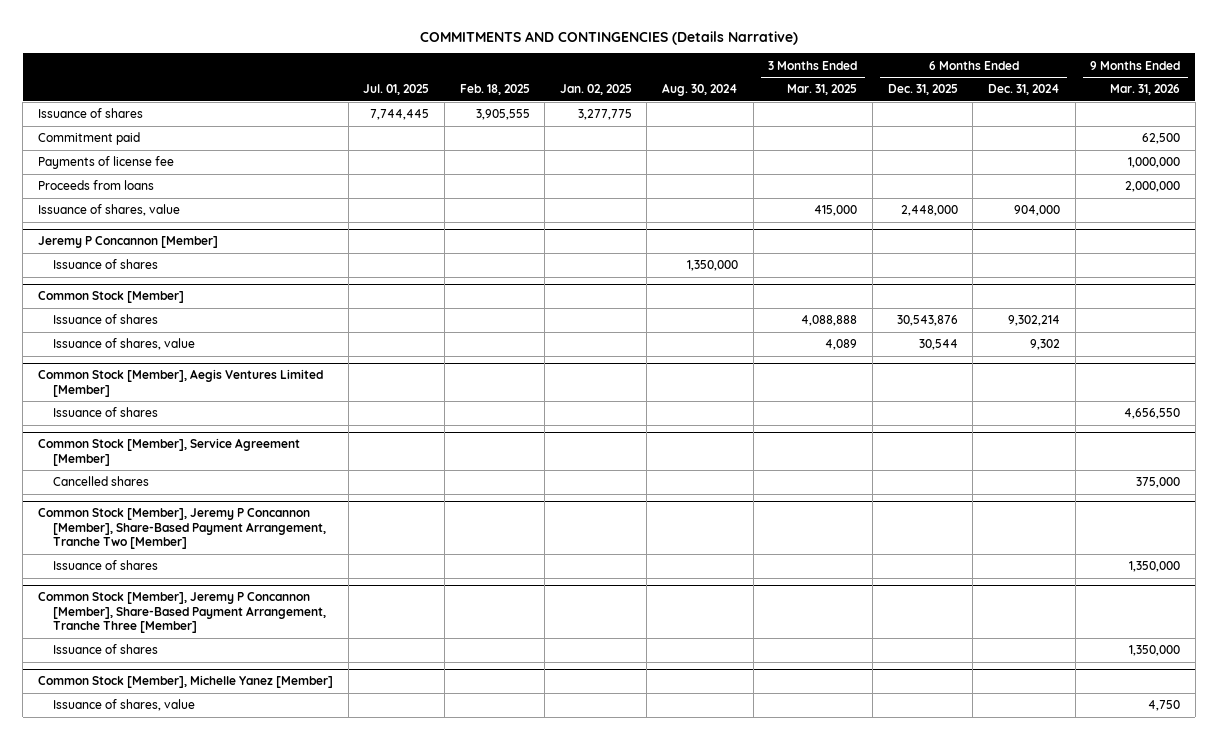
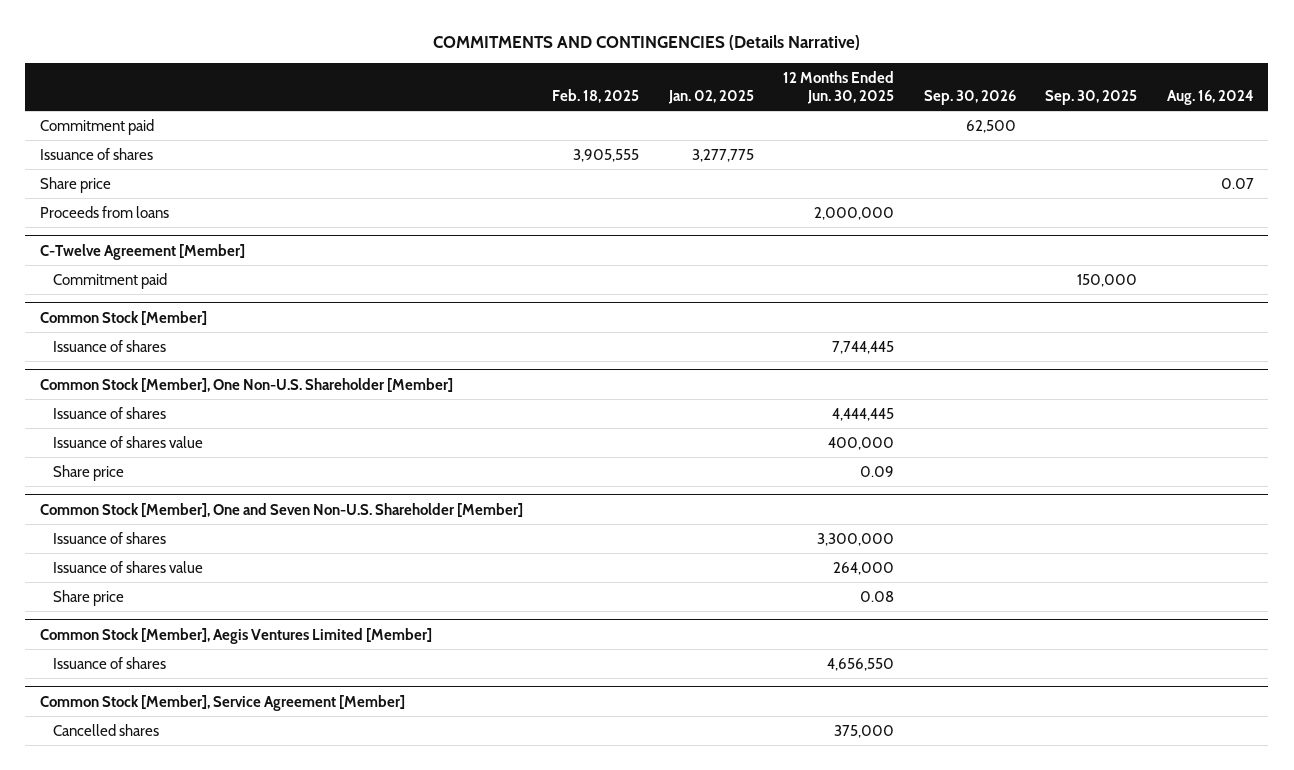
- | Jul. 01, 2025 | Feb. 18, 2025 | Jan. 02, 2025 | Aug. 30, 2024 | 3 Months Ended Mar. 31, 2025 | 6 Months Ended Dec. 31, 2025 | 6 Months Ended Dec. 31, 2024 | 9 Months Ended Mar. 31, 2026
+ | Feb. 18, 2025 | Jan. 02, 2025 | 12 Months Ended Jun. 30, 2025 | Sep. 30, 2026 | Sep. 30, 2025 | Aug. 16, 2024
- Payments of license fee | | | | | | | | 1,000,000
moved down: Issuance of shares | 3,905,555 | 3,277,775 | | | |
+ Share price | | | | | | 0.07
- Issuance of shares, value | | | | | 415,000 | 2,448,000 | 904,000 |
- Jeremy P Concannon [Member]
- Issuance of shares | | | | 1,350,000 | | | |
+ C-Twelve Agreement [Member]
+ Commitment paid | | | | | 150,000 |
@ Common Stock [Member]
- Issuance of shares, value | | | | | 4,089 | 30,544 | 9,302 |
+ Common Stock [Member], One Non-U.S. Shareholder [Member]
+ Issuance of shares | | | 4,444,445 | | |
+ Issuance of shares value | | | 400,000 | | |
+ Share price | | | 0.09 | | |
+ Common Stock [Member], One and Seven Non-U.S. Shareholder [Member]
+ Issuance of shares | | | 3,300,000 | | |
+ Issuance of shares value | | | 264,000 | | |
+ Share price | | | 0.08 | | |
- Common Stock [Member], Jeremy P Concannon [Member], Share-Based Payment Arrangement, Tranche Two [Member]
- Issuance of shares | | | | | | | | 1,350,000
- Common Stock [Member], Jeremy P Concannon [Member], Share-Based Payment Arrangement, Tranche Three [Member]
- Issuance of shares | | | | | | | | 1,350,000
- Common Stock [Member], Michelle Yanez [Member]
- Issuance of shares, value | | | | | | | | 4,750

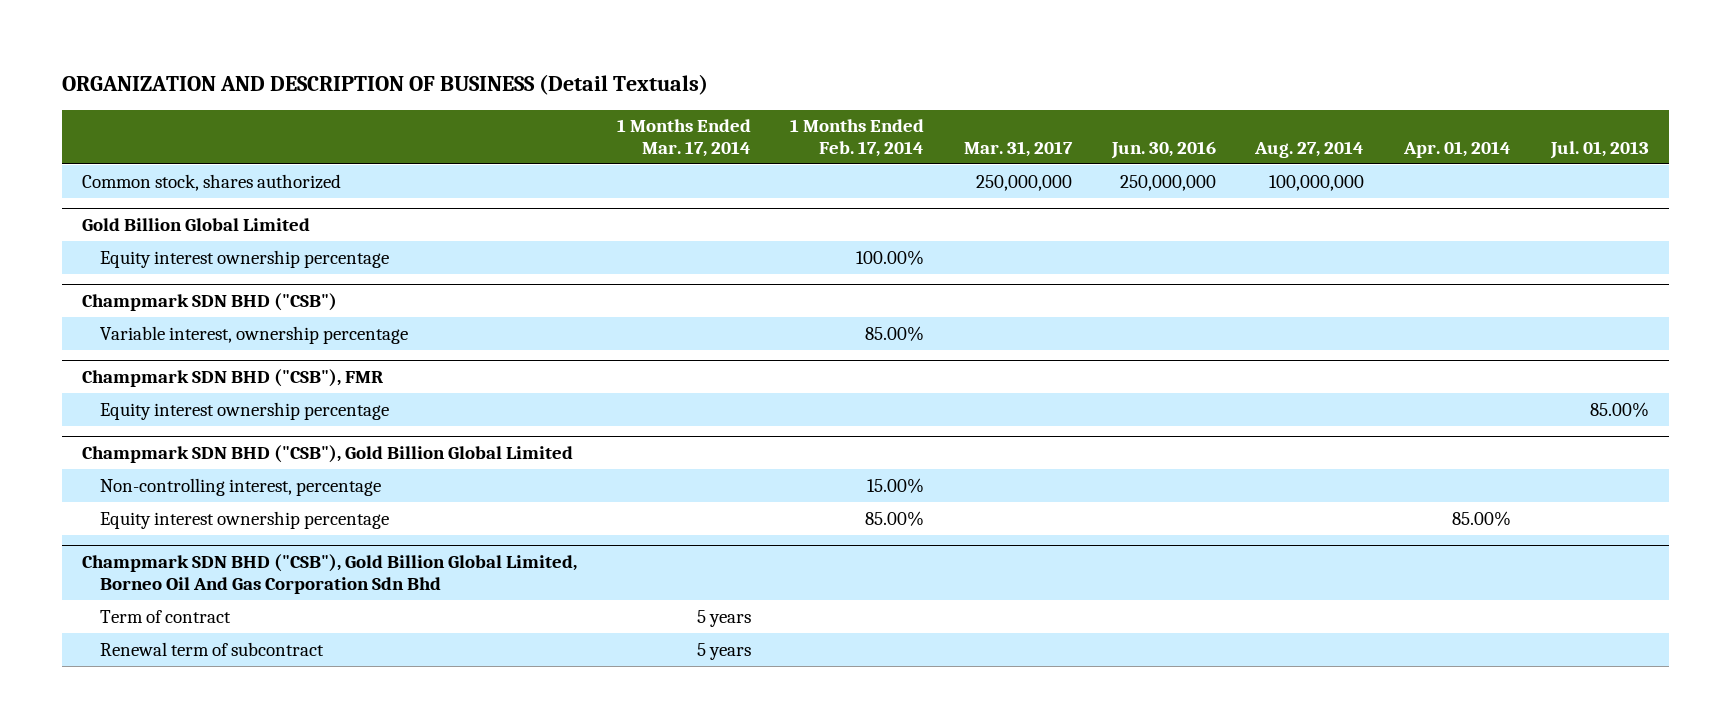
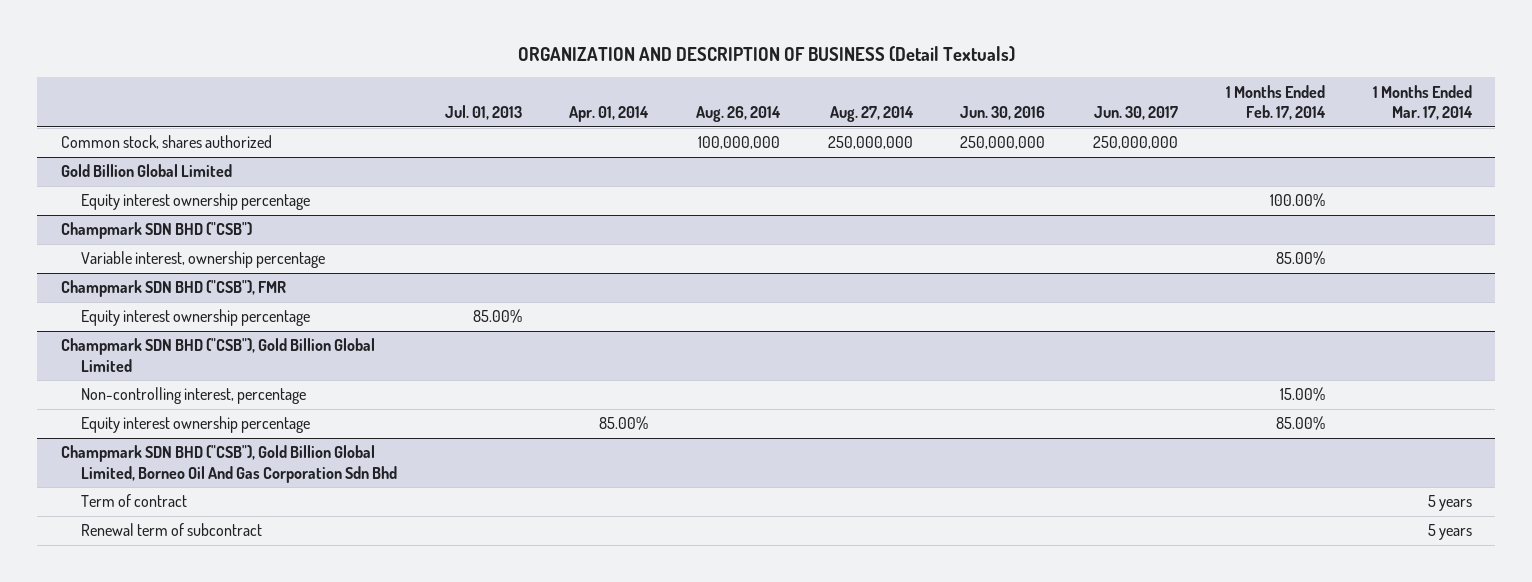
- | 1 Months Ended Mar. 17, 2014 | 1 Months Ended Feb. 17, 2014 | Mar. 31, 2017 | Jun. 30, 2016 | Aug. 27, 2014 | Apr. 01, 2014 | Jul. 01, 2013
+ | Jul. 01, 2013 | Apr. 01, 2014 | Aug. 26, 2014 | Aug. 27, 2014 | Jun. 30, 2016 | Jun. 30, 2017 | 1 Months Ended Feb. 17, 2014 | 1 Months Ended Mar. 17, 2014
- Common stock, shares authorized | | | 250,000,000 | 250,000,000 | 100,000,000 | |
+ Common stock, shares authorized | | | 100,000,000 | 250,000,000 | 250,000,000 | 250,000,000 | |

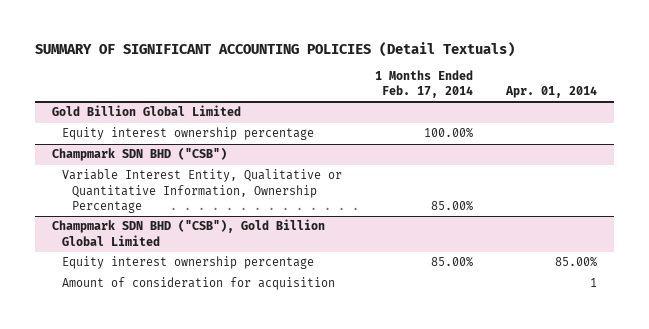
- ORGANIZATION AND DESCRIPTION OF BUSINESS (Detail Textuals)
+ SUMMARY OF SIGNIFICANT ACCOUNTING POLICIES (Detail Textuals)
- | Jul. 01, 2013 | Apr. 01, 2014 | Aug. 26, 2014 | Aug. 27, 2014 | Jun. 30, 2016 | Jun. 30, 2017 | 1 Months Ended Feb. 17, 2014 | 1 Months Ended Mar. 17, 2014
+ | 1 Months Ended Feb. 17, 2014 | Apr. 01, 2014
- Common stock, shares authorized | | | 100,000,000 | 250,000,000 | 250,000,000 | 250,000,000 | |
@ Champmark SDN BHD ("CSB")
- Variable interest, ownership percentage | | | | | | | 85.00% |
- Champmark SDN BHD ("CSB"), FMR
- Equity interest ownership percentage | 85.00% | | | | | | |
@ Champmark SDN BHD ("CSB")
+ Variable Interest Entity, Qualitative or Quantitative Information, Ownership Percentage | 85.00% |
@ Champmark SDN BHD ("CSB"), Gold Billion Global Limited
- Non-controlling interest, percentage | | | | | | | 15.00% |
- Champmark SDN BHD ("CSB"), Gold Billion Global Limited, Borneo Oil And Gas Corporation Sdn Bhd
- Term of contract | | | | | | | | 5 years
- Renewal term of subcontract | | | | | | | | 5 years
@ Champmark SDN BHD ("CSB"), Gold Billion Global Limited
+ Amount of consideration for acquisition | | 1

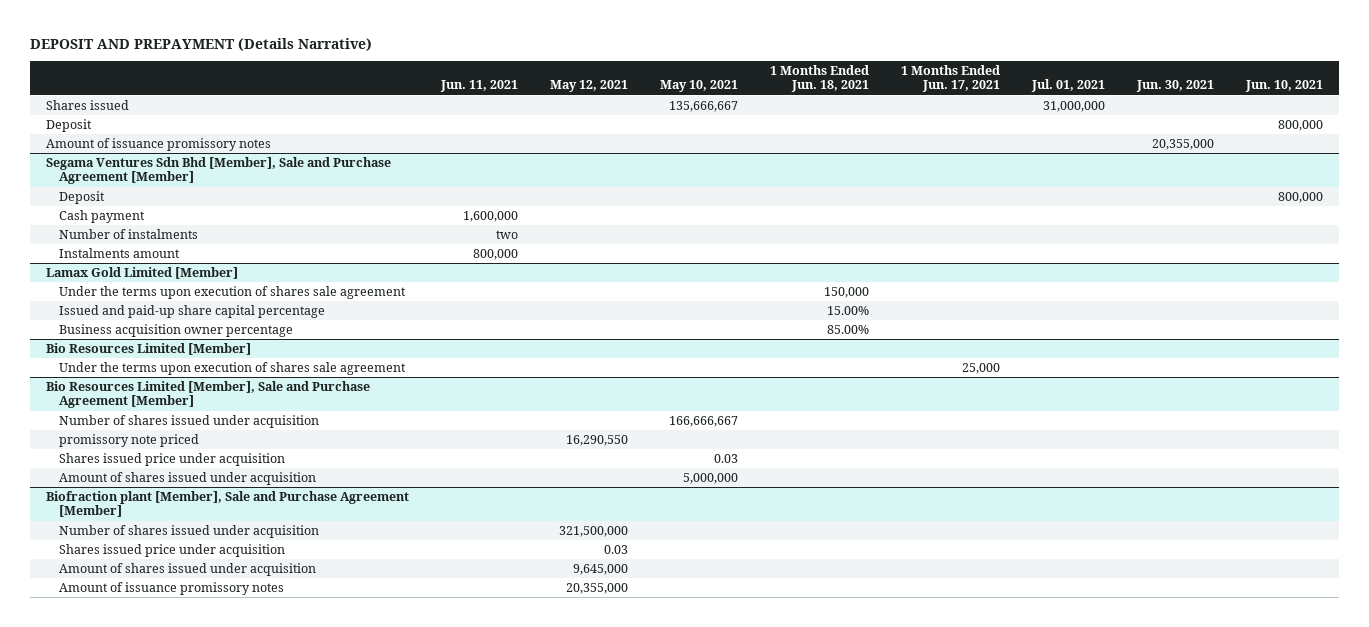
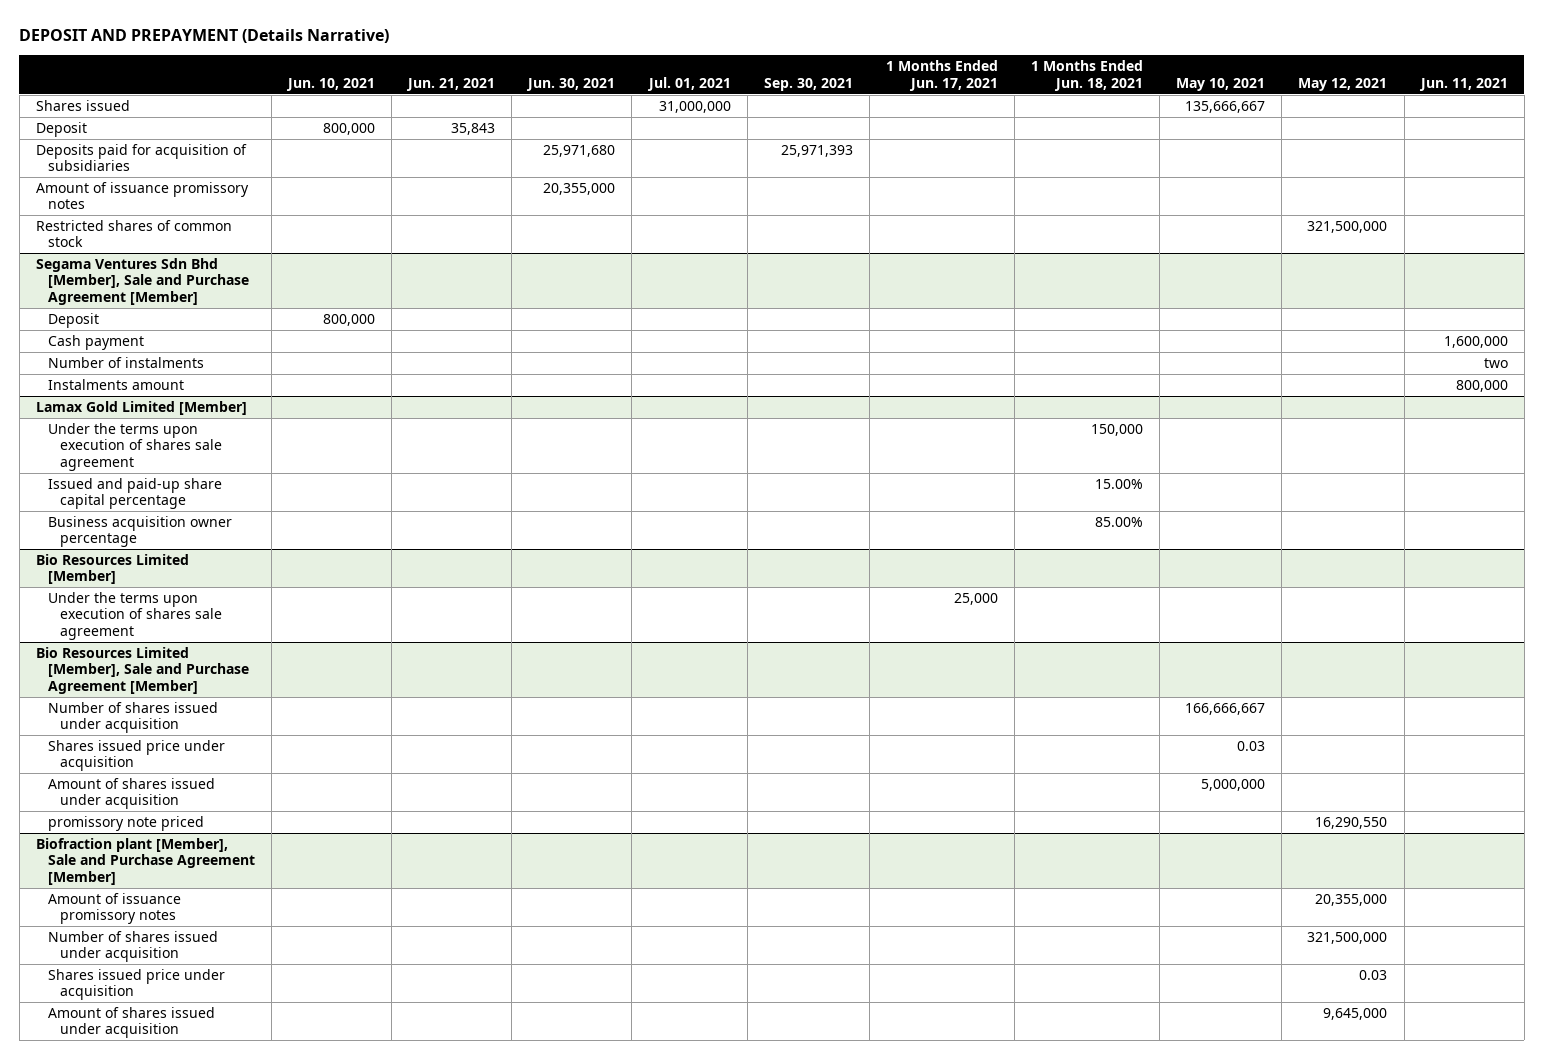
- | Jun. 11, 2021 | May 12, 2021 | May 10, 2021 | 1 Months Ended Jun. 18, 2021 | 1 Months Ended Jun. 17, 2021 | Jul. 01, 2021 | Jun. 30, 2021 | Jun. 10, 2021
+ | Jun. 10, 2021 | Jun. 21, 2021 | Jun. 30, 2021 | Jul. 01, 2021 | Sep. 30, 2021 | 1 Months Ended Jun. 17, 2021 | 1 Months Ended Jun. 18, 2021 | May 10, 2021 | May 12, 2021 | Jun. 11, 2021
+ Deposits paid for acquisition of subsidiaries | | | 25,971,680 | | 25,971,393 | | | | |
+ Restricted shares of common stock | | | | | | | | | 321,500,000 |
@ Bio Resources Limited [Member], Sale and Purchase Agreement [Member]
moved down: promissory note priced | | | | | | | | | 16,290,550 |
@ Biofraction plant [Member], Sale and Purchase Agreement [Member]
moved up: Amount of issuance promissory notes | | | | | | | | | 20,355,000 |

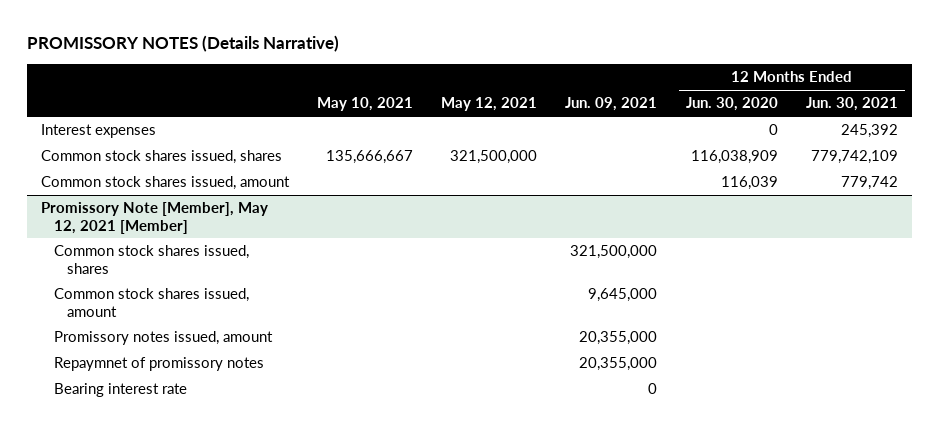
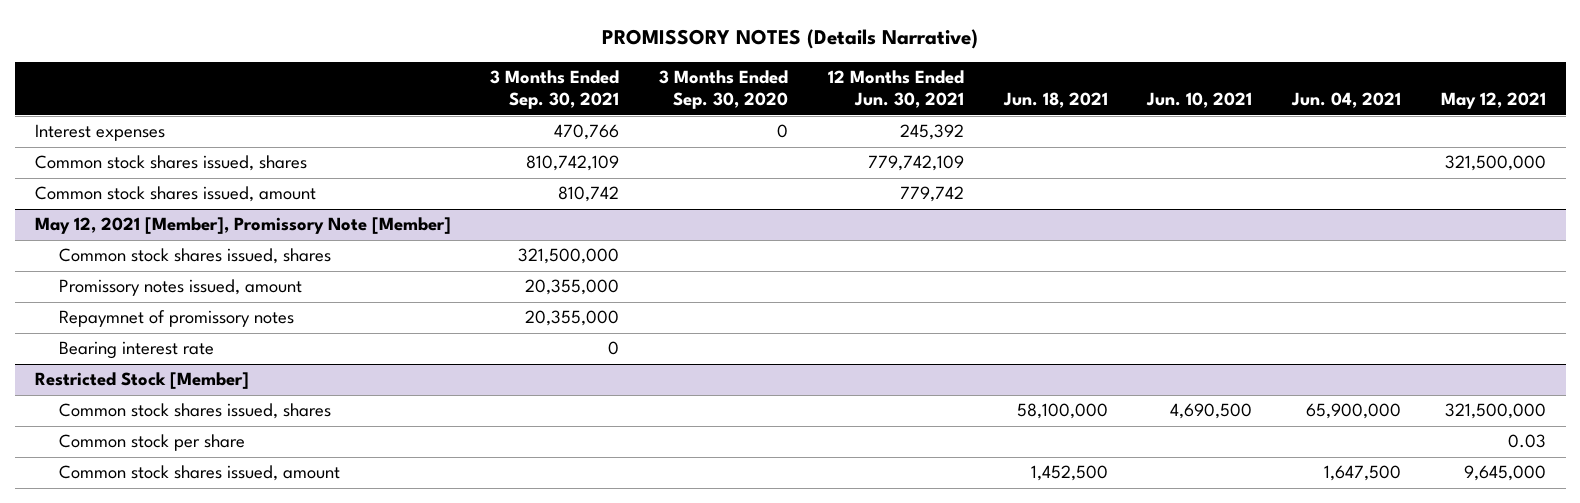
- | May 10, 2021 | May 12, 2021 | Jun. 09, 2021 | 12 Months Ended Jun. 30, 2020 | 12 Months Ended Jun. 30, 2021
+ | 3 Months Ended Sep. 30, 2021 | 3 Months Ended Sep. 30, 2020 | 12 Months Ended Jun. 30, 2021 | Jun. 18, 2021 | Jun. 10, 2021 | Jun. 04, 2021 | May 12, 2021
- Promissory Note [Member], May 12, 2021 [Member]
+ May 12, 2021 [Member], Promissory Note [Member]
- Common stock shares issued, amount | | | 9,645,000 | |
+ Restricted Stock [Member]
+ Common stock shares issued, shares | | | | 58,100,000 | 4,690,500 | 65,900,000 | 321,500,000
+ Common stock per share | | | | | | | 0.03
+ Common stock shares issued, amount | | | | 1,452,500 | | 1,647,500 | 9,645,000

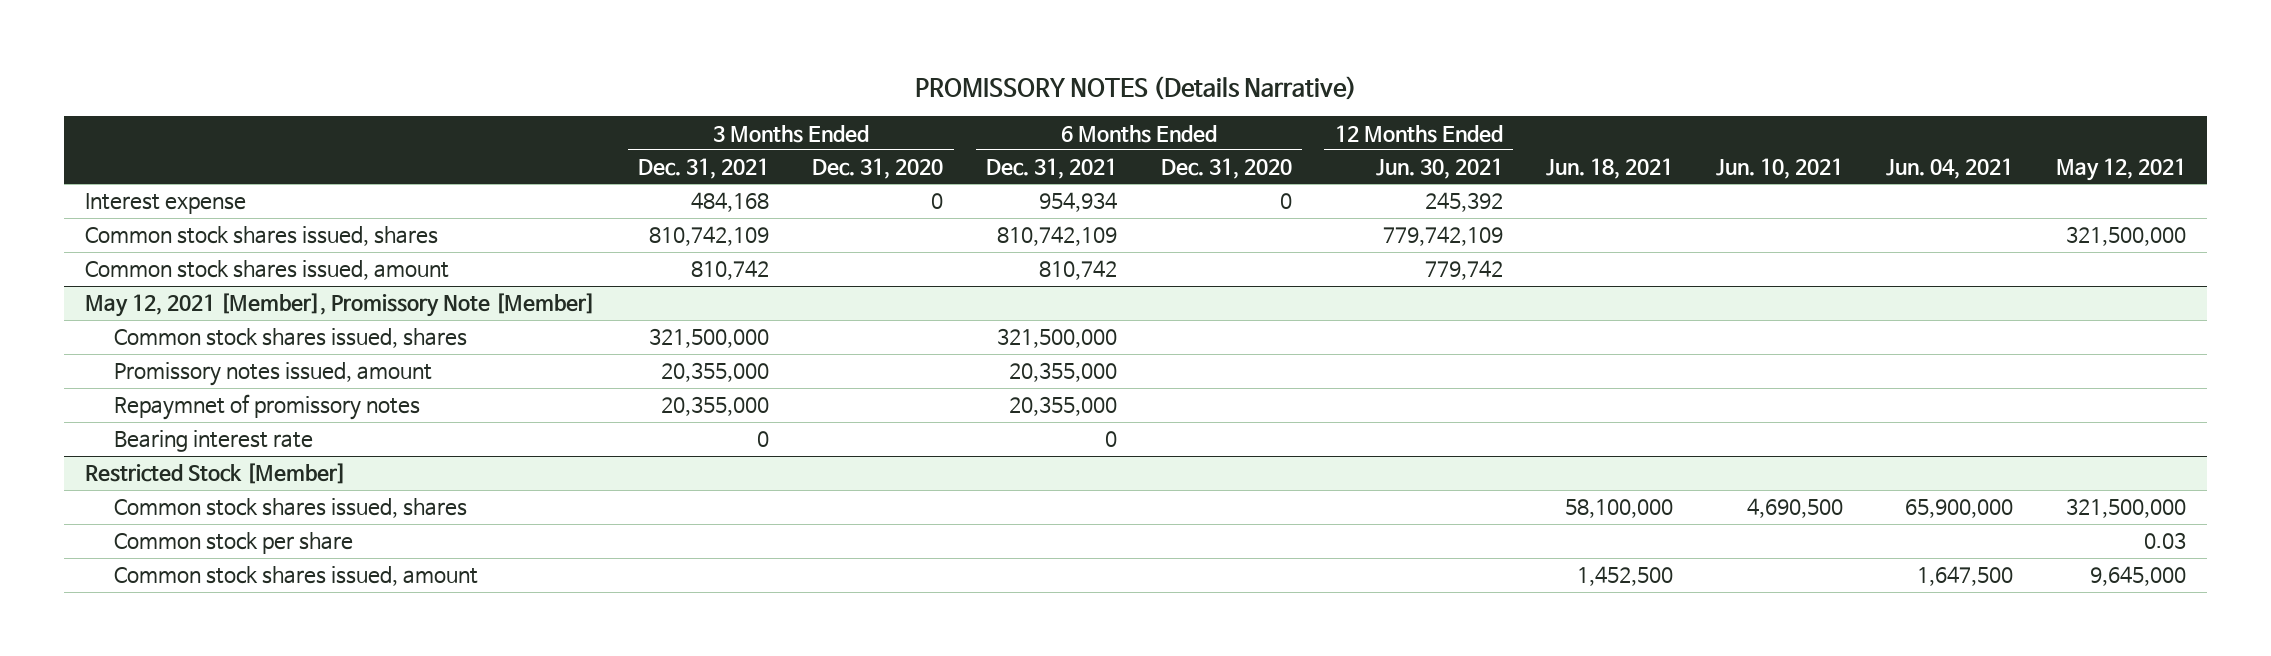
- | 3 Months Ended Sep. 30, 2021 | 3 Months Ended Sep. 30, 2020 | 12 Months Ended Jun. 30, 2021 | Jun. 18, 2021 | Jun. 10, 2021 | Jun. 04, 2021 | May 12, 2021
+ | 3 Months Ended Dec. 31, 2021 | 3 Months Ended Dec. 31, 2020 | 6 Months Ended Dec. 31, 2021 | 6 Months Ended Dec. 31, 2020 | 12 Months Ended Jun. 30, 2021 | Jun. 18, 2021 | Jun. 10, 2021 | Jun. 04, 2021 | May 12, 2021
- Interest expenses | 470,766 | 0 | 245,392 | | | |
+ Interest expense | 484,168 | 0 | 954,934 | 0 | 245,392 | | | |

